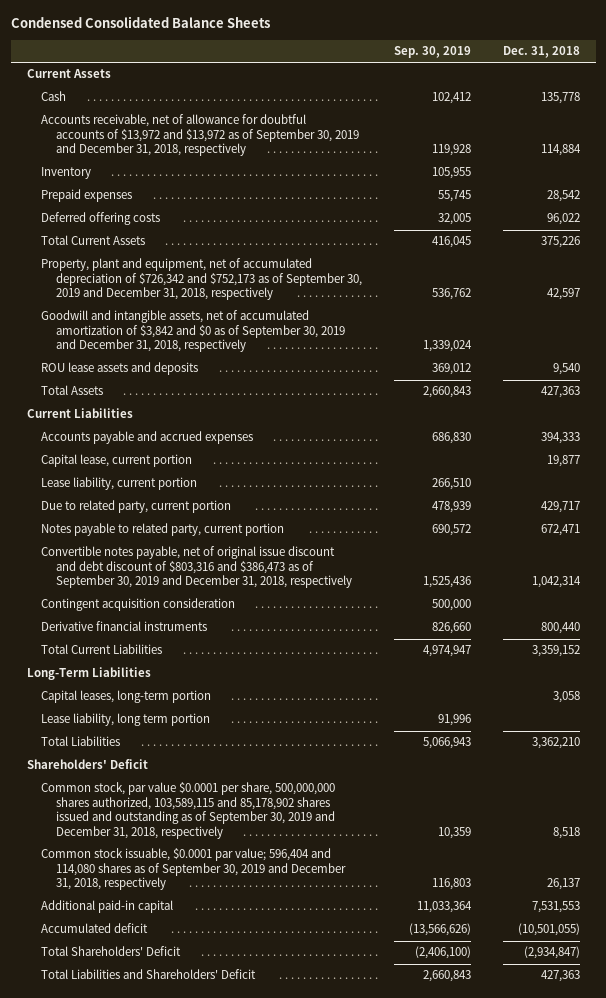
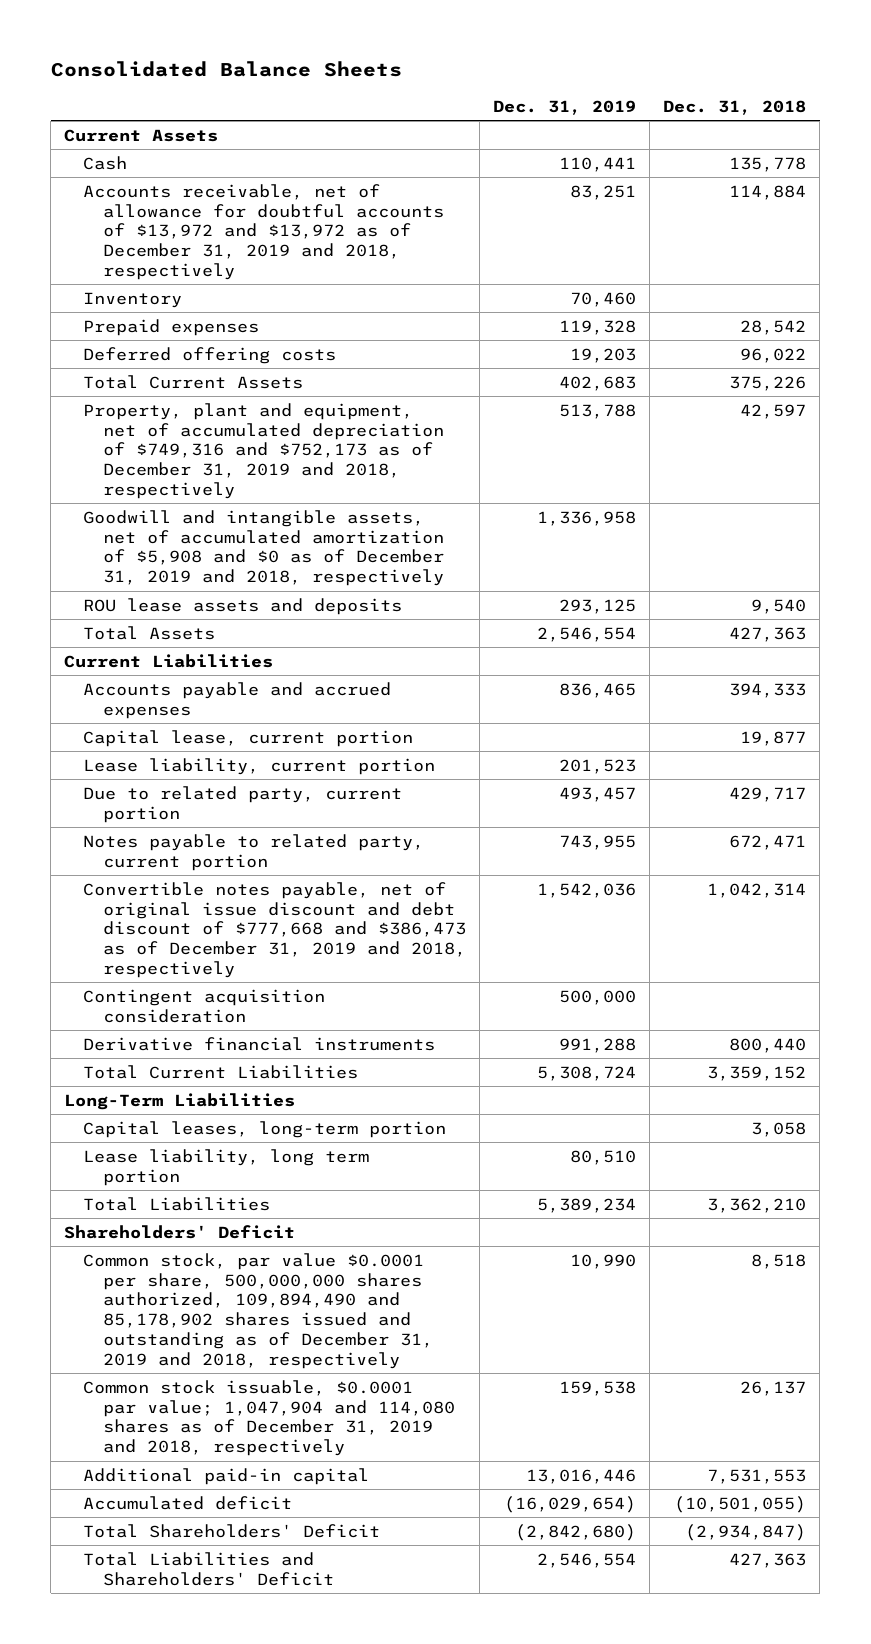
- Condensed Consolidated Balance Sheets
+ Consolidated Balance Sheets
- | Sep. 30, 2019 | Dec. 31, 2018
+ | Dec. 31, 2019 | Dec. 31, 2018
- Accounts receivable, net of allowance for doubtful accounts of $13,972 and $13,972 as of September 30, 2019 and December 31, 2018, respectively | 119,928 | 114,884
+ Accounts receivable, net of allowance for doubtful accounts of $13,972 and $13,972 as of December 31, 2019 and 2018, respectively | 83,251 | 114,884
- Property, plant and equipment, net of accumulated depreciation of $726,342 and $752,173 as of September 30, 2019 and December 31, 2018, respectively | 536,762 | 42,597
- Goodwill and intangible assets, net of accumulated amortization of $3,842 and $0 as of September 30, 2019 and December 31, 2018, respectively | 1,339,024 |
+ Property, plant and equipment, net of accumulated depreciation of $749,316 and $752,173 as of December 31, 2019 and 2018, respectively | 513,788 | 42,597
+ Goodwill and intangible assets, net of accumulated amortization of $5,908 and $0 as of December 31, 2019 and 2018, respectively | 1,336,958 |
- Convertible notes payable, net of original issue discount and debt discount of $803,316 and $386,473 as of September 30, 2019 and December 31, 2018, respectively | 1,525,436 | 1,042,314
+ Convertible notes payable, net of original issue discount and debt discount of $777,668 and $386,473 as of December 31, 2019 and 2018, respectively | 1,542,036 | 1,042,314
- Common stock, par value $0.0001 per share, 500,000,000 shares authorized, 103,589,115 and 85,178,902 shares issued and outstanding as of September 30, 2019 and December 31, 2018, respectively | 10,359 | 8,518
- Common stock issuable, $0.0001 par value; 596,404 and 114,080 shares as of September 30, 2019 and December 31, 2018, respectively | 116,803 | 26,137
+ Common stock, par value $0.0001 per share, 500,000,000 shares authorized, 109,894,490 and 85,178,902 shares issued and outstanding as of December 31, 2019 and 2018, respectively | 10,990 | 8,518
+ Common stock issuable, $0.0001 par value; 1,047,904 and 114,080 shares as of December 31, 2019 and 2018, respectively | 159,538 | 26,137

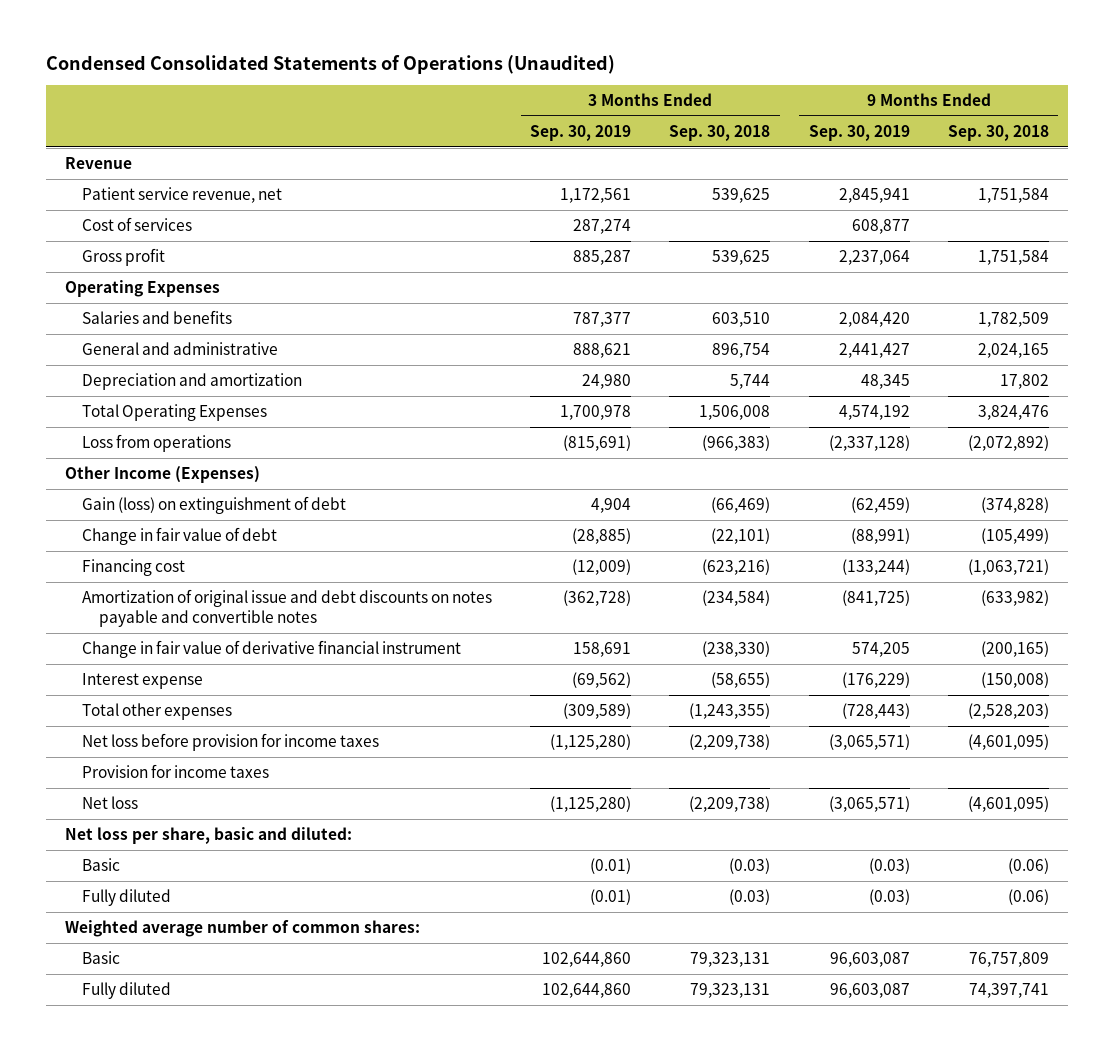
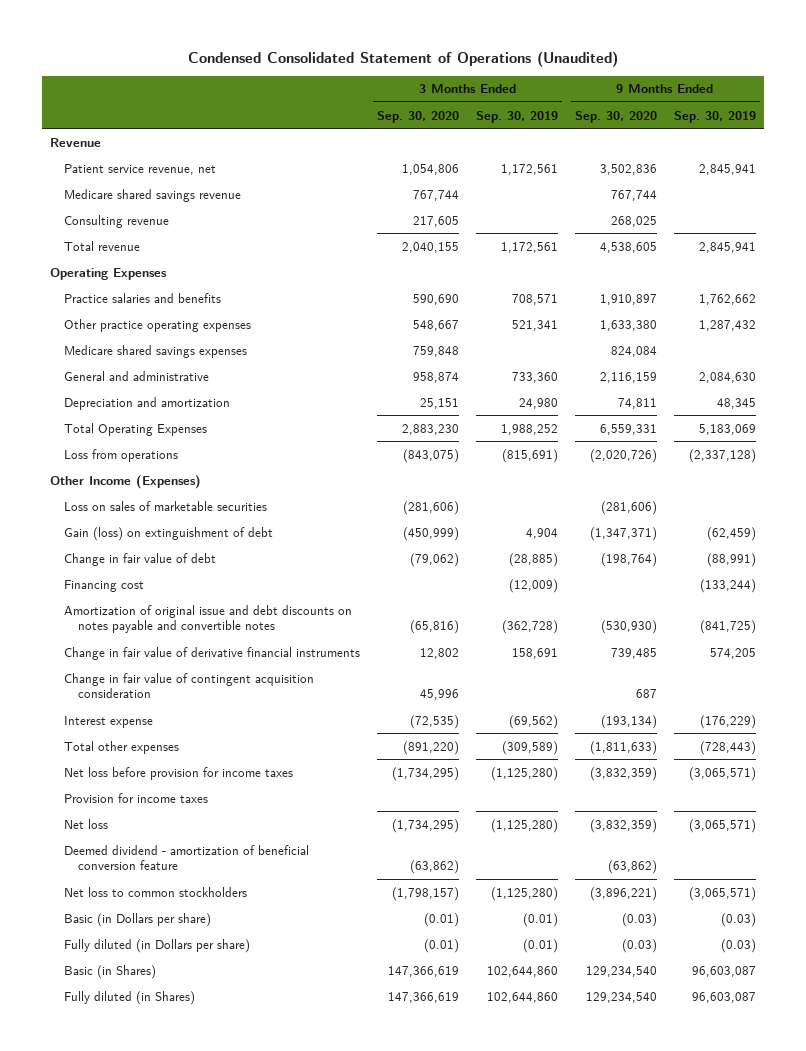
- Condensed Consolidated Statements of Operations (Unaudited)
+ Condensed Consolidated Statement of Operations (Unaudited)
- | 3 Months Ended Sep. 30, 2019 | 3 Months Ended Sep. 30, 2018 | 9 Months Ended Sep. 30, 2019 | 9 Months Ended Sep. 30, 2018
+ | 3 Months Ended Sep. 30, 2020 | 3 Months Ended Sep. 30, 2019 | 9 Months Ended Sep. 30, 2020 | 9 Months Ended Sep. 30, 2019
- Cost of services | 287,274 | | 608,877 |
- Gross profit | 885,287 | 539,625 | 2,237,064 | 1,751,584
+ Medicare shared savings revenue | 767,744 | | 767,744 |
+ Consulting revenue | 217,605 | | 268,025 |
+ Total revenue | 2,040,155 | 1,172,561 | 4,538,605 | 2,845,941
- Salaries and benefits | 787,377 | 603,510 | 2,084,420 | 1,782,509
- General and administrative | 888,621 | 896,754 | 2,441,427 | 2,024,165
+ Practice salaries and benefits | 590,690 | 708,571 | 1,910,897 | 1,762,662
+ Other practice operating expenses | 548,667 | 521,341 | 1,633,380 | 1,287,432
+ Medicare shared savings expenses | 759,848 | | 824,084 |
+ General and administrative | 958,874 | 733,360 | 2,116,159 | 2,084,630
- Total Operating Expenses | 1,700,978 | 1,506,008 | 4,574,192 | 3,824,476
+ Total Operating Expenses | 2,883,230 | 1,988,252 | 6,559,331 | 5,183,069
+ Loss on sales of marketable securities | (281,606) | | (281,606) |
- Change in fair value of derivative financial instrument | 158,691 | (238,330) | 574,205 | (200,165)
+ Change in fair value of derivative financial instruments | 12,802 | 158,691 | 739,485 | 574,205
+ Change in fair value of contingent acquisition consideration | 45,996 | | 687 |
- Net loss per share, basic and diluted:
- Basic | (0.01) | (0.03) | (0.03) | (0.06)
- Fully diluted | (0.01) | (0.03) | (0.03) | (0.06)
- Weighted average number of common shares:
- Basic | 102,644,860 | 79,323,131 | 96,603,087 | 76,757,809
- Fully diluted | 102,644,860 | 79,323,131 | 96,603,087 | 74,397,741
+ Deemed dividend - amortization of beneficial conversion feature | (63,862) | | (63,862) |
+ Net loss to common stockholders | (1,798,157) | (1,125,280) | (3,896,221) | (3,065,571)
+ Basic (in Dollars per share) | (0.01) | (0.01) | (0.03) | (0.03)
+ Fully diluted (in Dollars per share) | (0.01) | (0.01) | (0.03) | (0.03)
+ Basic (in Shares) | 147,366,619 | 102,644,860 | 129,234,540 | 96,603,087
+ Fully diluted (in Shares) | 147,366,619 | 102,644,860 | 129,234,540 | 96,603,087

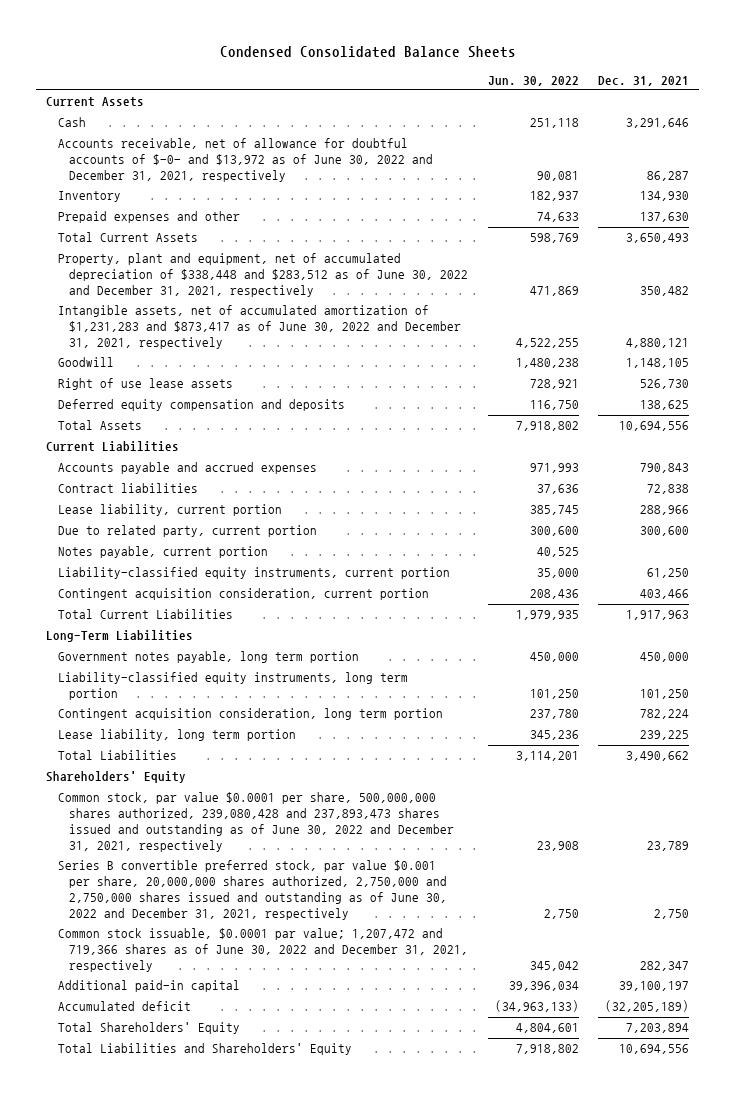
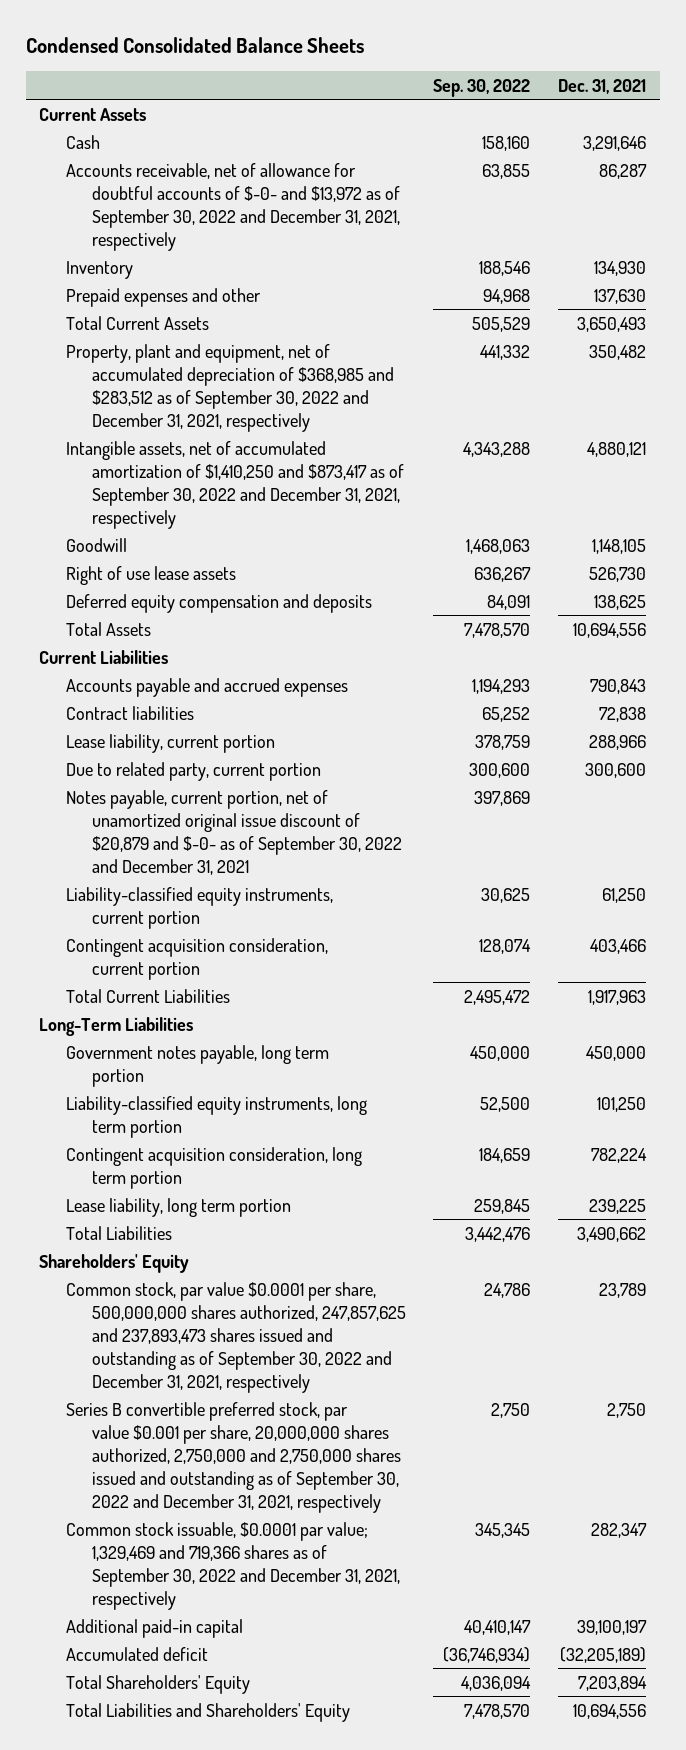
- | Jun. 30, 2022 | Dec. 31, 2021
+ | Sep. 30, 2022 | Dec. 31, 2021
- Accounts receivable, net of allowance for doubtful accounts of $-0- and $13,972 as of June 30, 2022 and December 31, 2021, respectively | 90,081 | 86,287
+ Accounts receivable, net of allowance for doubtful accounts of $-0- and $13,972 as of September 30, 2022 and December 31, 2021, respectively | 63,855 | 86,287
- Property, plant and equipment, net of accumulated depreciation of $338,448 and $283,512 as of June 30, 2022 and December 31, 2021, respectively | 471,869 | 350,482
- Intangible assets, net of accumulated amortization of $1,231,283 and $873,417 as of June 30, 2022 and December 31, 2021, respectively | 4,522,255 | 4,880,121
+ Property, plant and equipment, net of accumulated depreciation of $368,985 and $283,512 as of September 30, 2022 and December 31, 2021, respectively | 441,332 | 350,482
+ Intangible assets, net of accumulated amortization of $1,410,250 and $873,417 as of September 30, 2022 and December 31, 2021, respectively | 4,343,288 | 4,880,121
- Notes payable, current portion | 40,525 |
+ Notes payable, current portion, net of unamortized original issue discount of $20,879 and $-0- as of September 30, 2022 and December 31, 2021 | 397,869 |
- Common stock, par value $0.0001 per share, 500,000,000 shares authorized, 239,080,428 and 237,893,473 shares issued and outstanding as of June 30, 2022 and December 31, 2021, respectively | 23,908 | 23,789
- Series B convertible preferred stock, par value $0.001 per share, 20,000,000 shares authorized, 2,750,000 and 2,750,000 shares issued and outstanding as of June 30, 2022 and December 31, 2021, respectively | 2,750 | 2,750
- Common stock issuable, $0.0001 par value; 1,207,472 and 719,366 shares as of June 30, 2022 and December 31, 2021, respectively | 345,042 | 282,347
+ Common stock, par value $0.0001 per share, 500,000,000 shares authorized, 247,857,625 and 237,893,473 shares issued and outstanding as of September 30, 2022 and December 31, 2021, respectively | 24,786 | 23,789
+ Series B convertible preferred stock, par value $0.001 per share, 20,000,000 shares authorized, 2,750,000 and 2,750,000 shares issued and outstanding as of September 30, 2022 and December 31, 2021, respectively | 2,750 | 2,750
+ Common stock issuable, $0.0001 par value; 1,329,469 and 719,366 shares as of September 30, 2022 and December 31, 2021, respectively | 345,345 | 282,347

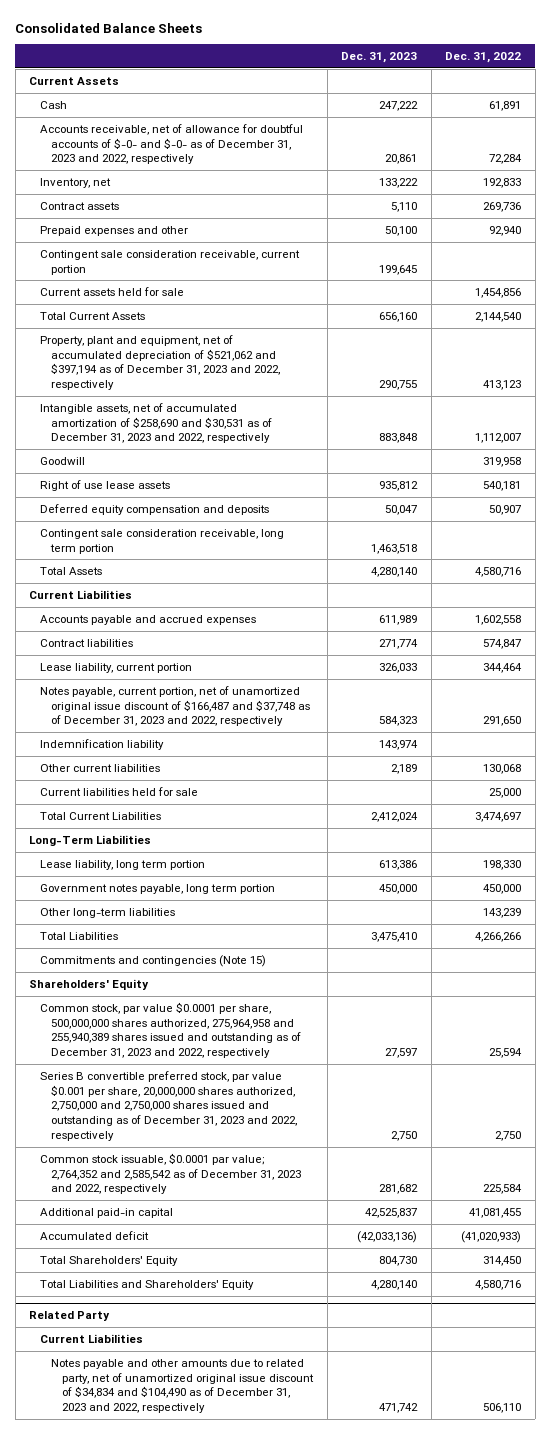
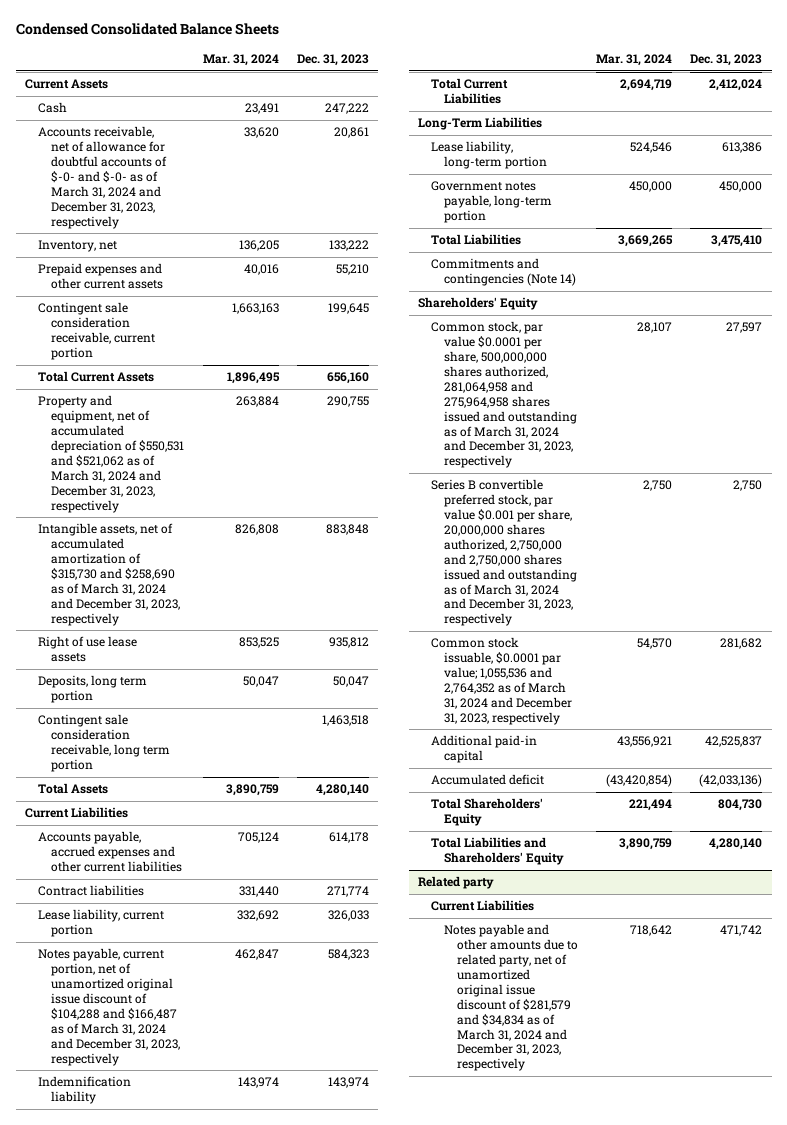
- Consolidated Balance Sheets
+ Condensed Consolidated Balance Sheets
- | Dec. 31, 2023 | Dec. 31, 2022
+ | Mar. 31, 2024 | Dec. 31, 2023
- Accounts receivable, net of allowance for doubtful accounts of $-0- and $-0- as of December 31, 2023 and 2022, respectively | 20,861 | 72,284
+ Accounts receivable, net of allowance for doubtful accounts of $-0- and $-0- as of March 31, 2024 and December 31, 2023, respectively | 33,620 | 20,861
- Contract assets | 5,110 | 269,736
- Prepaid expenses and other | 50,100 | 92,940
+ Prepaid expenses and other current assets | 40,016 | 55,210
- Current assets held for sale | | 1,454,856
- Property, plant and equipment, net of accumulated depreciation of $521,062 and $397,194 as of December 31, 2023 and 2022, respectively | 290,755 | 413,123
- Intangible assets, net of accumulated amortization of $258,690 and $30,531 as of December 31, 2023 and 2022, respectively | 883,848 | 1,112,007
- Goodwill | | 319,958
+ Property and equipment, net of accumulated depreciation of $550,531 and $521,062 as of March 31, 2024 and December 31, 2023, respectively | 263,884 | 290,755
+ Intangible assets, net of accumulated amortization of $315,730 and $258,690 as of March 31, 2024 and December 31, 2023, respectively | 826,808 | 883,848
- Deferred equity compensation and deposits | 50,047 | 50,907
+ Deposits, long term portion | 50,047 | 50,047
- Accounts payable and accrued expenses | 611,989 | 1,602,558
+ Accounts payable, accrued expenses and other current liabilities | 705,124 | 614,178
- Notes payable, current portion, net of unamortized original issue discount of $166,487 and $37,748 as of December 31, 2023 and 2022, respectively | 584,323 | 291,650
+ Notes payable, current portion, net of unamortized original issue discount of $104,288 and $166,487 as of March 31, 2024 and December 31, 2023, respectively | 462,847 | 584,323
- Other current liabilities | 2,189 | 130,068
- Current liabilities held for sale | | 25,000
- Lease liability, long term portion | 613,386 | 198,330
- Government notes payable, long term portion | 450,000 | 450,000
- Other long-term liabilities | | 143,239
+ Lease liability, long-term portion | 524,546 | 613,386
+ Government notes payable, long-term portion | 450,000 | 450,000
- Commitments and contingencies (Note 15)
+ Commitments and contingencies (Note 14)
- Common stock, par value $0.0001 per share, 500,000,000 shares authorized, 275,964,958 and 255,940,389 shares issued and outstanding as of December 31, 2023 and 2022, respectively | 27,597 | 25,594
- Series B convertible preferred stock, par value $0.001 per share, 20,000,000 shares authorized, 2,750,000 and 2,750,000 shares issued and outstanding as of December 31, 2023 and 2022, respectively | 2,750 | 2,750
- Common stock issuable, $0.0001 par value; 2,764,352 and 2,585,542 as of December 31, 2023 and 2022, respectively | 281,682 | 225,584
+ Common stock, par value $0.0001 per share, 500,000,000 shares authorized, 281,064,958 and 275,964,958 shares issued and outstanding as of March 31, 2024 and December 31, 2023, respectively | 28,107 | 27,597
+ Series B convertible preferred stock, par value $0.001 per share, 20,000,000 shares authorized, 2,750,000 and 2,750,000 shares issued and outstanding as of March 31, 2024 and December 31, 2023, respectively | 2,750 | 2,750
+ Common stock issuable, $0.0001 par value; 1,055,536 and 2,764,352 as of March 31, 2024 and December 31, 2023, respectively | 54,570 | 281,682
- Related Party
+ Related party
- Notes payable and other amounts due to related party, net of unamortized original issue discount of $34,834 and $104,490 as of December 31, 2023 and 2022, respectively | 471,742 | 506,110
+ Notes payable and other amounts due to related party, net of unamortized original issue discount of $281,579 and $34,834 as of March 31, 2024 and December 31, 2023, respectively | 718,642 | 471,742

